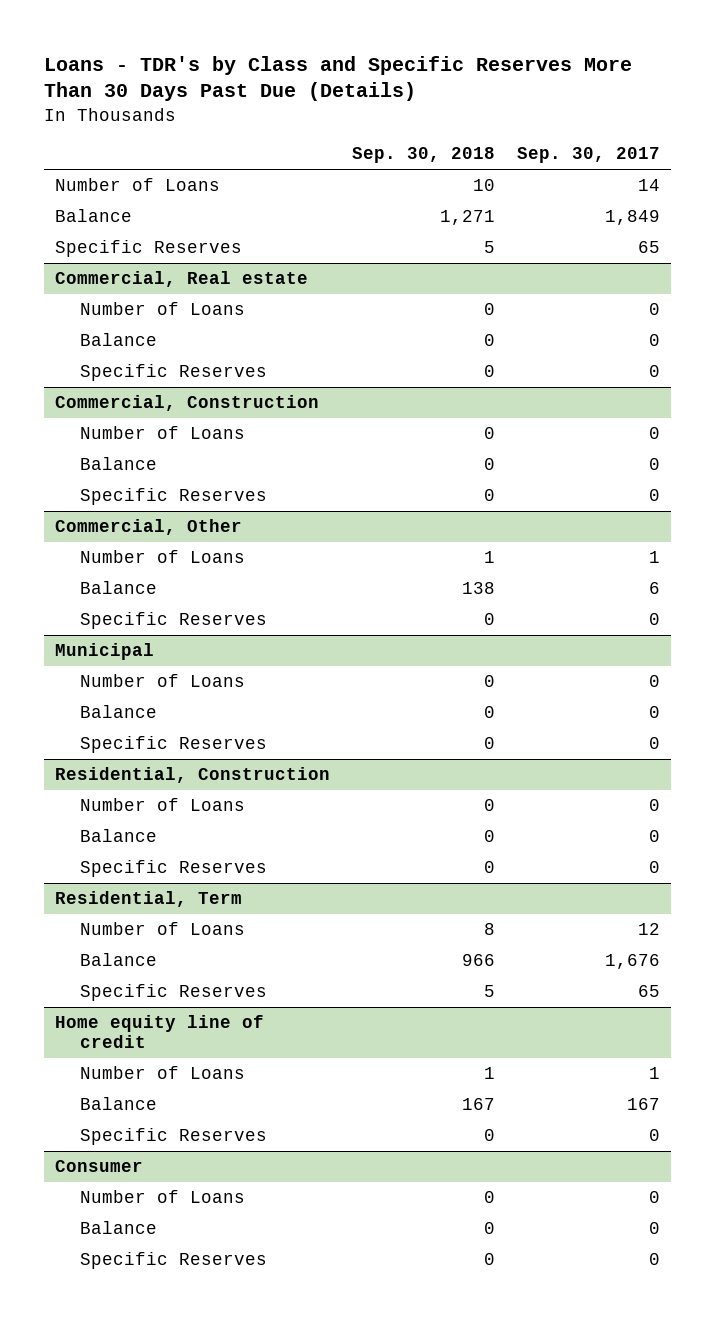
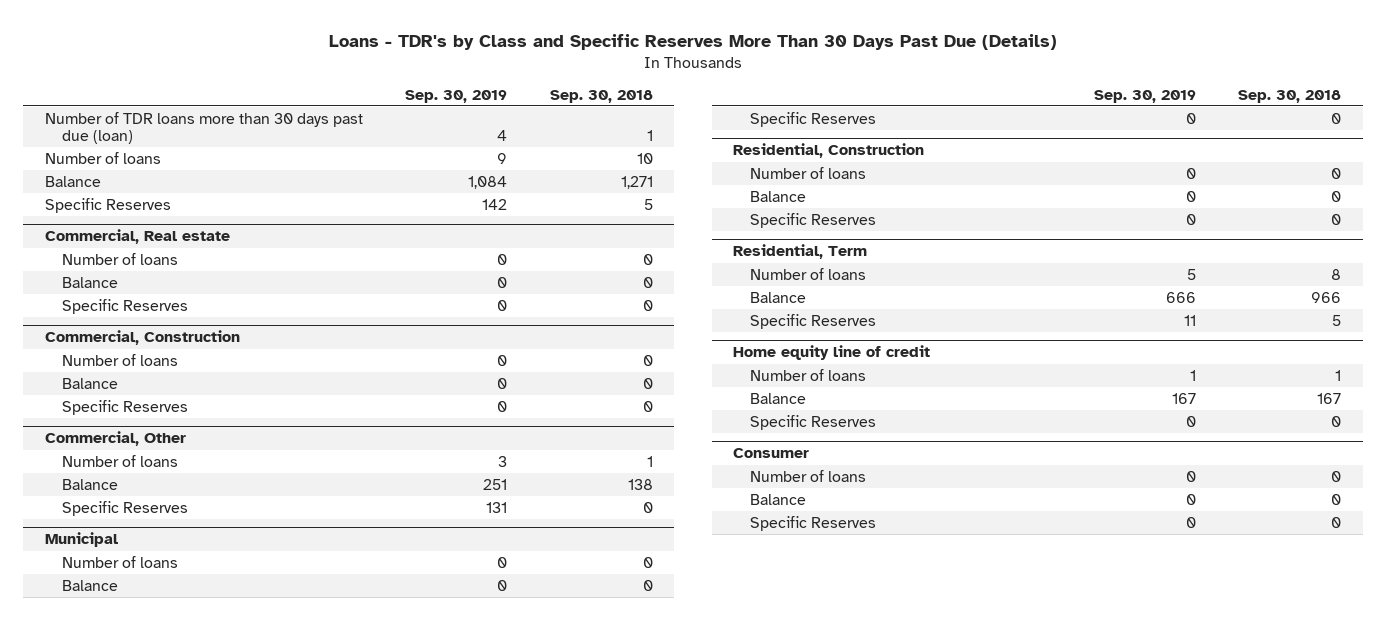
- | Sep. 30, 2018 | Sep. 30, 2017
+ | Sep. 30, 2019 | Sep. 30, 2018
- Number of Loans | 10 | 14
+ Number of TDR loans more than 30 days past due (loan) | 4 | 1
+ Number of loans | 9 | 10
@ Commercial, Real estate
- Number of Loans | 0 | 0
+ Number of loans | 0 | 0
@ Commercial, Construction
- Number of Loans | 0 | 0
+ Number of loans | 0 | 0
@ Commercial, Other
- Number of Loans | 1 | 1
+ Number of loans | 3 | 1
@ Municipal
- Number of Loans | 0 | 0
+ Number of loans | 0 | 0
@ Residential, Construction
- Number of Loans | 0 | 0
+ Number of loans | 0 | 0
@ Residential, Term
- Number of Loans | 8 | 12
+ Number of loans | 5 | 8
@ Home equity line of credit
- Number of Loans | 1 | 1
+ Number of loans | 1 | 1
@ Consumer
- Number of Loans | 0 | 0
+ Number of loans | 0 | 0

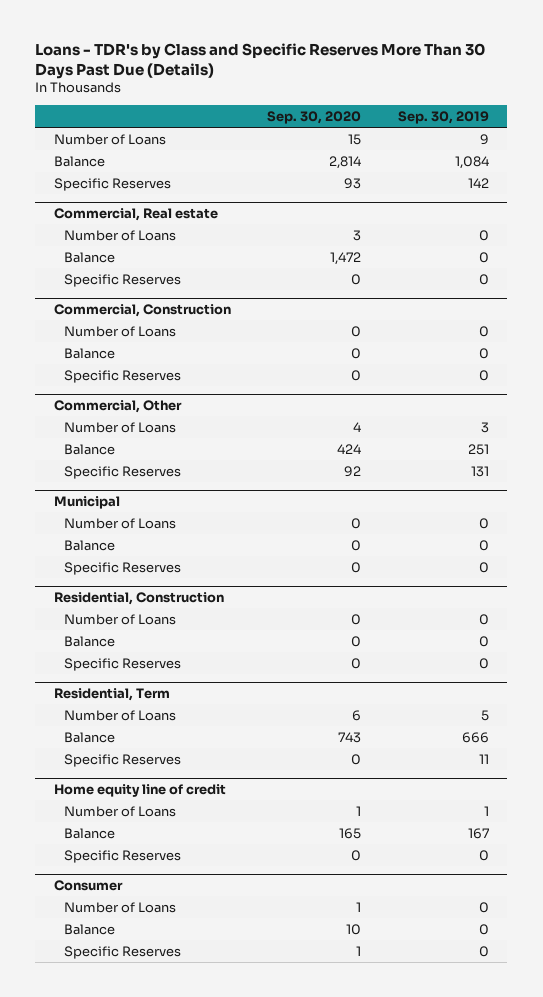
- | Sep. 30, 2019 | Sep. 30, 2018
+ | Sep. 30, 2020 | Sep. 30, 2019
- Number of TDR loans more than 30 days past due (loan) | 4 | 1
- Number of loans | 9 | 10
+ Number of Loans | 15 | 9
@ Commercial, Real estate
- Number of loans | 0 | 0
+ Number of Loans | 3 | 0
@ Commercial, Construction
- Number of loans | 0 | 0
+ Number of Loans | 0 | 0
@ Commercial, Other
- Number of loans | 3 | 1
+ Number of Loans | 4 | 3
@ Municipal
- Number of loans | 0 | 0
+ Number of Loans | 0 | 0
@ Residential, Construction
- Number of loans | 0 | 0
+ Number of Loans | 0 | 0
@ Residential, Term
- Number of loans | 5 | 8
+ Number of Loans | 6 | 5
@ Home equity line of credit
- Number of loans | 1 | 1
+ Number of Loans | 1 | 1
@ Consumer
- Number of loans | 0 | 0
+ Number of Loans | 1 | 0

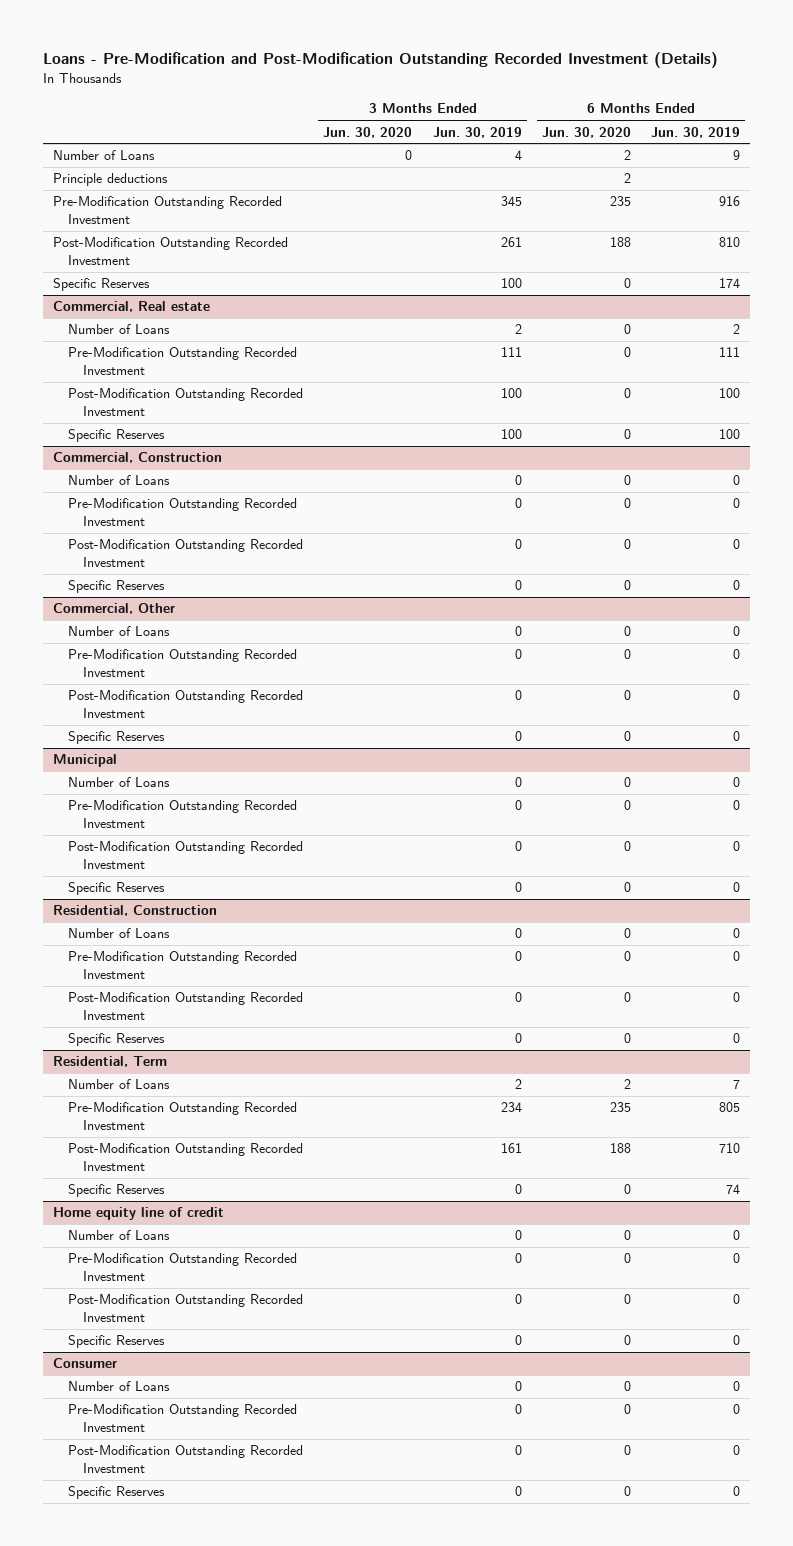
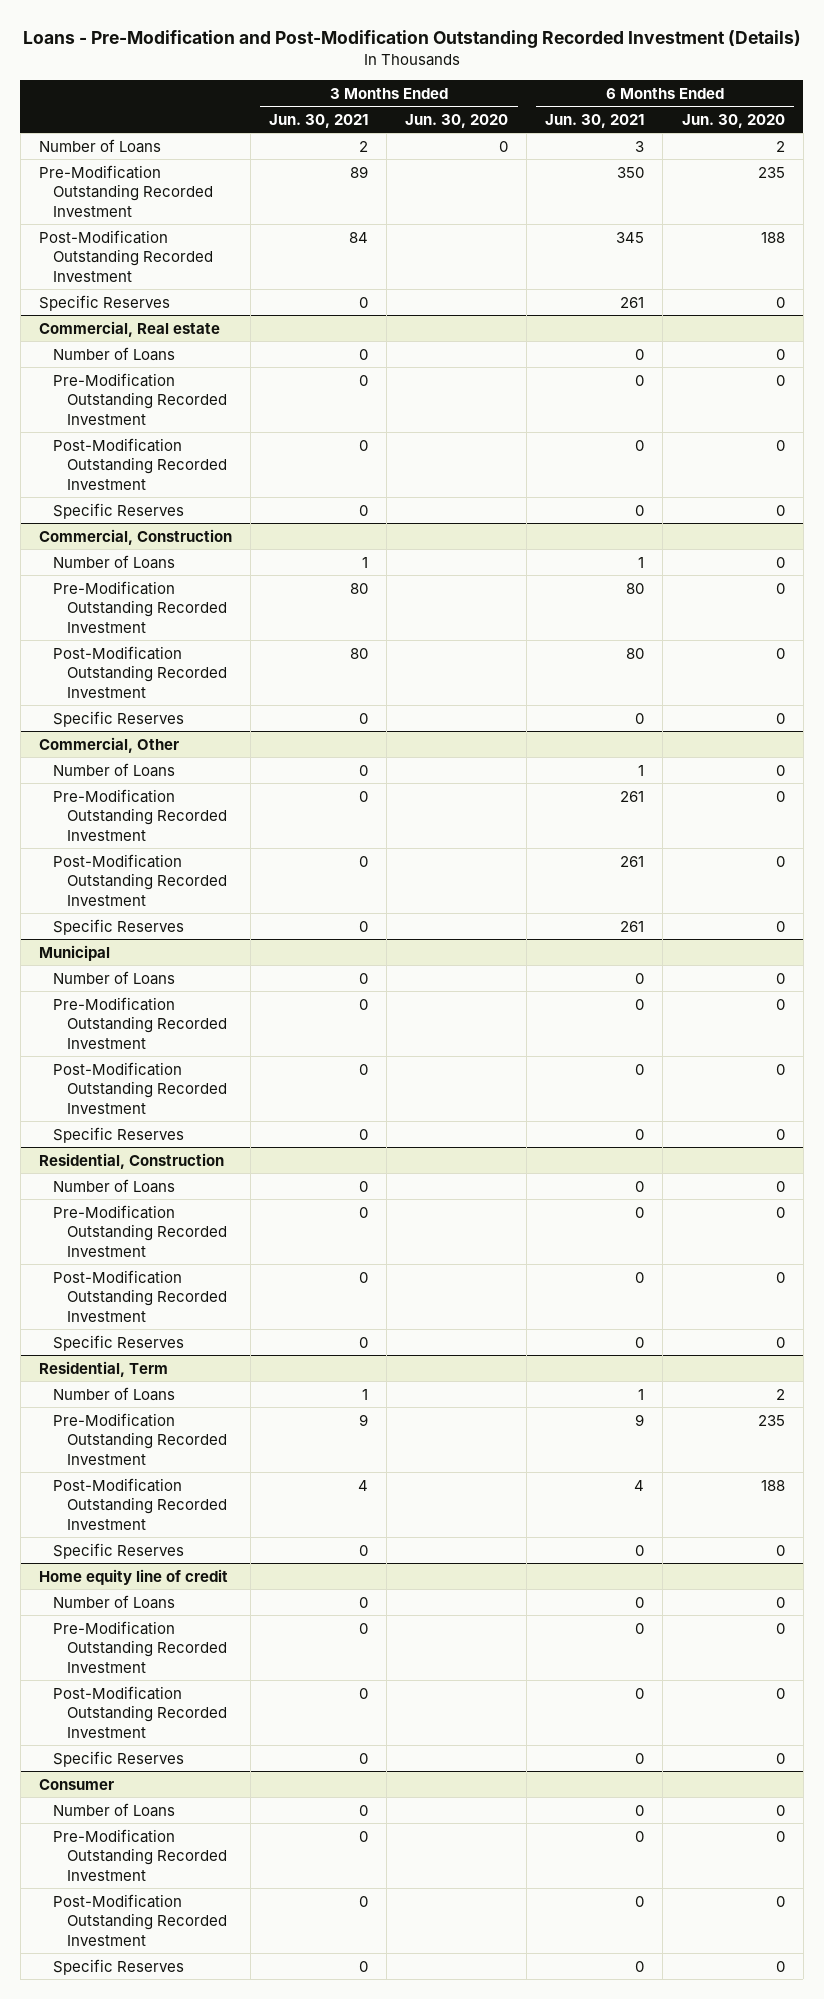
- | 3 Months Ended Jun. 30, 2020 | 3 Months Ended Jun. 30, 2019 | 6 Months Ended Jun. 30, 2020 | 6 Months Ended Jun. 30, 2019
+ | 3 Months Ended Jun. 30, 2021 | 3 Months Ended Jun. 30, 2020 | 6 Months Ended Jun. 30, 2021 | 6 Months Ended Jun. 30, 2020
- Principle deductions | | | 2 |

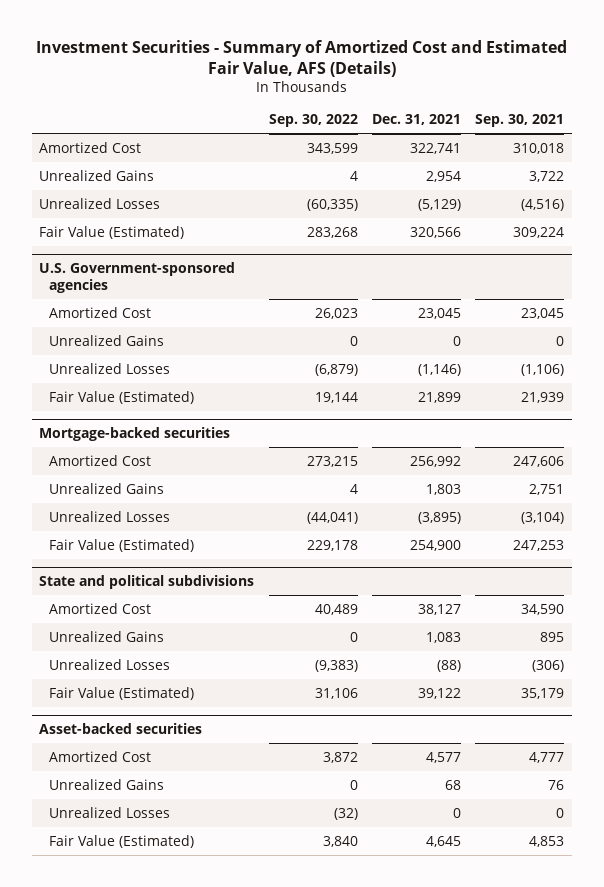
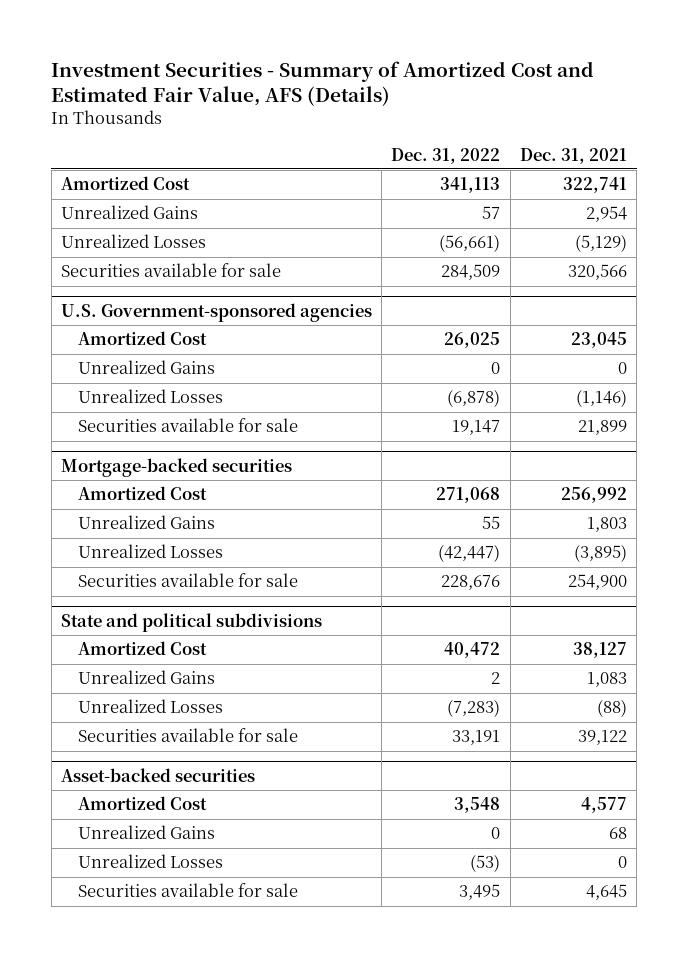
- | Sep. 30, 2022 | Dec. 31, 2021 | Sep. 30, 2021
+ | Dec. 31, 2022 | Dec. 31, 2021
- Fair Value (Estimated) | 283,268 | 320,566 | 309,224
+ Securities available for sale | 284,509 | 320,566
@ U.S. Government-sponsored agencies
- Fair Value (Estimated) | 19,144 | 21,899 | 21,939
+ Securities available for sale | 19,147 | 21,899
@ Mortgage-backed securities
- Fair Value (Estimated) | 229,178 | 254,900 | 247,253
+ Securities available for sale | 228,676 | 254,900
@ State and political subdivisions
- Fair Value (Estimated) | 31,106 | 39,122 | 35,179
+ Securities available for sale | 33,191 | 39,122
@ Asset-backed securities
- Fair Value (Estimated) | 3,840 | 4,645 | 4,853
+ Securities available for sale | 3,495 | 4,645

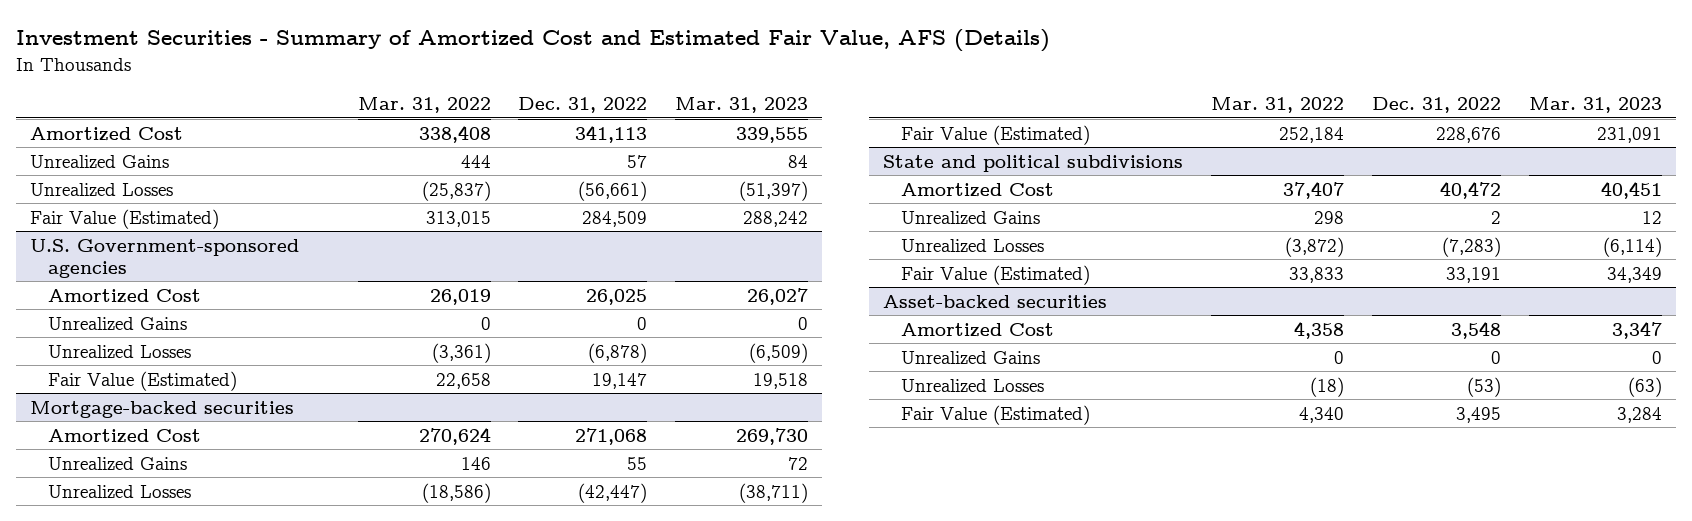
- | Dec. 31, 2022 | Dec. 31, 2021
+ | Mar. 31, 2022 | Dec. 31, 2022 | Mar. 31, 2023
- Securities available for sale | 284,509 | 320,566
+ Fair Value (Estimated) | 313,015 | 284,509 | 288,242
@ U.S. Government-sponsored agencies
- Securities available for sale | 19,147 | 21,899
+ Fair Value (Estimated) | 22,658 | 19,147 | 19,518
@ Mortgage-backed securities
- Securities available for sale | 228,676 | 254,900
+ Fair Value (Estimated) | 252,184 | 228,676 | 231,091
@ State and political subdivisions
- Securities available for sale | 33,191 | 39,122
+ Fair Value (Estimated) | 33,833 | 33,191 | 34,349
@ Asset-backed securities
- Securities available for sale | 3,495 | 4,645
+ Fair Value (Estimated) | 4,340 | 3,495 | 3,284

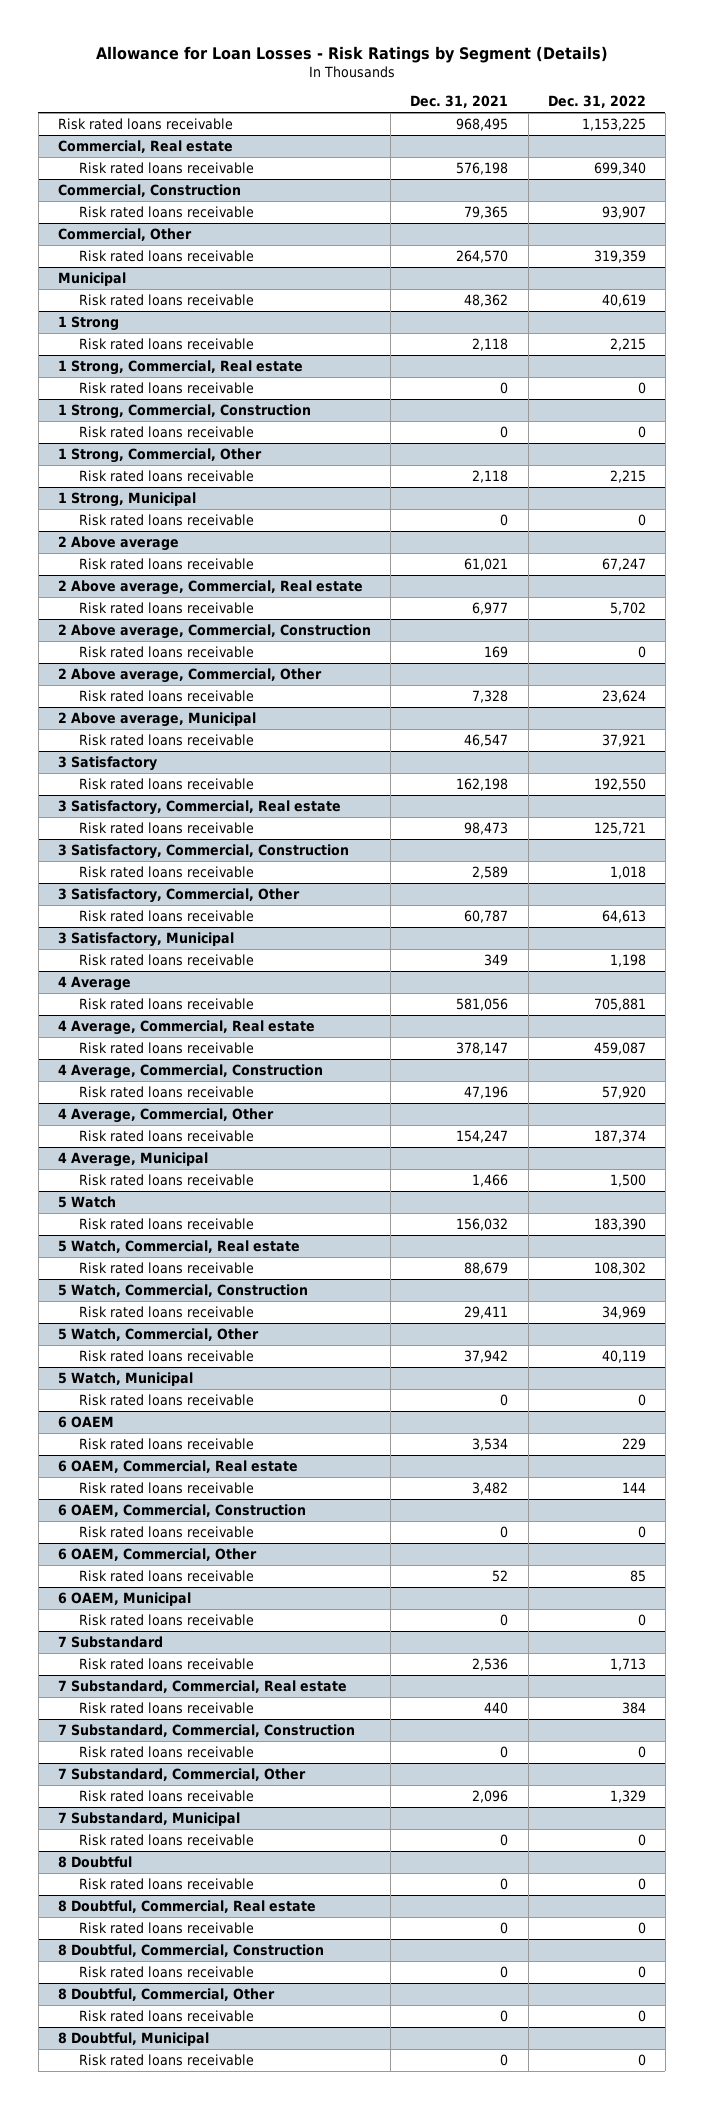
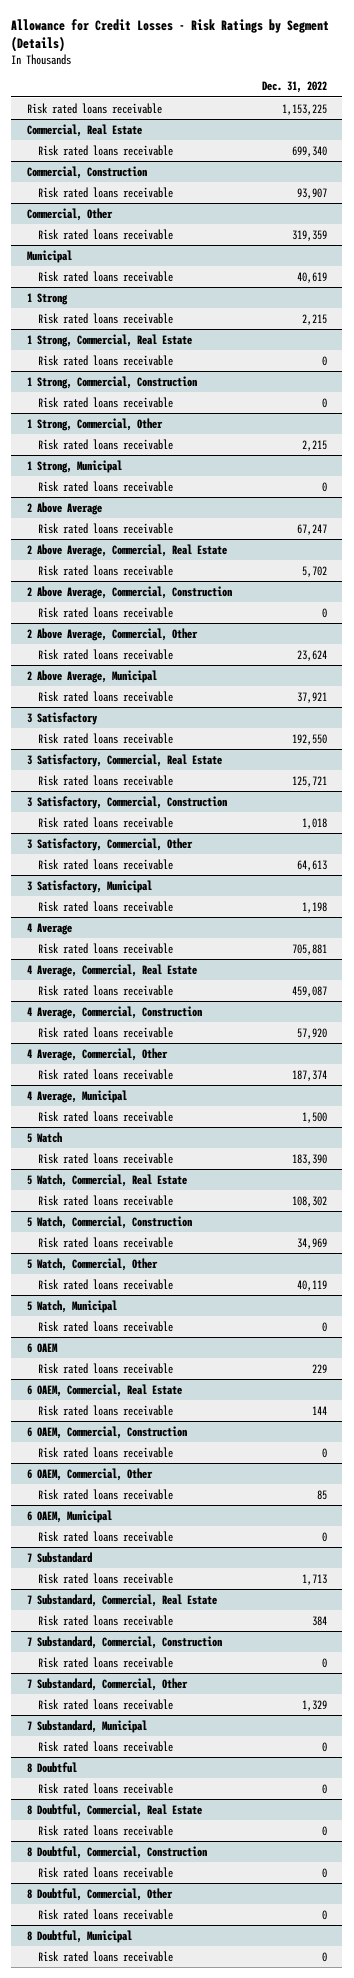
- Allowance for Loan Losses - Risk Ratings by Segment (Details)
+ Allowance for Credit Losses - Risk Ratings by Segment (Details)
- | Dec. 31, 2021 | Dec. 31, 2022
+ | Dec. 31, 2022
- Commercial, Real estate
+ Commercial, Real Estate
- 1 Strong, Commercial, Real estate
+ 1 Strong, Commercial, Real Estate
- 2 Above average
+ 2 Above Average
- 2 Above average, Commercial, Real estate
+ 2 Above Average, Commercial, Real Estate
- 2 Above average, Commercial, Construction
+ 2 Above Average, Commercial, Construction
- 2 Above average, Commercial, Other
+ 2 Above Average, Commercial, Other
- 2 Above average, Municipal
+ 2 Above Average, Municipal
- 3 Satisfactory, Commercial, Real estate
+ 3 Satisfactory, Commercial, Real Estate
- 4 Average, Commercial, Real estate
+ 4 Average, Commercial, Real Estate
- 5 Watch, Commercial, Real estate
+ 5 Watch, Commercial, Real Estate
- 6 OAEM, Commercial, Real estate
+ 6 OAEM, Commercial, Real Estate
- 7 Substandard, Commercial, Real estate
+ 7 Substandard, Commercial, Real Estate
- 8 Doubtful, Commercial, Real estate
+ 8 Doubtful, Commercial, Real Estate

